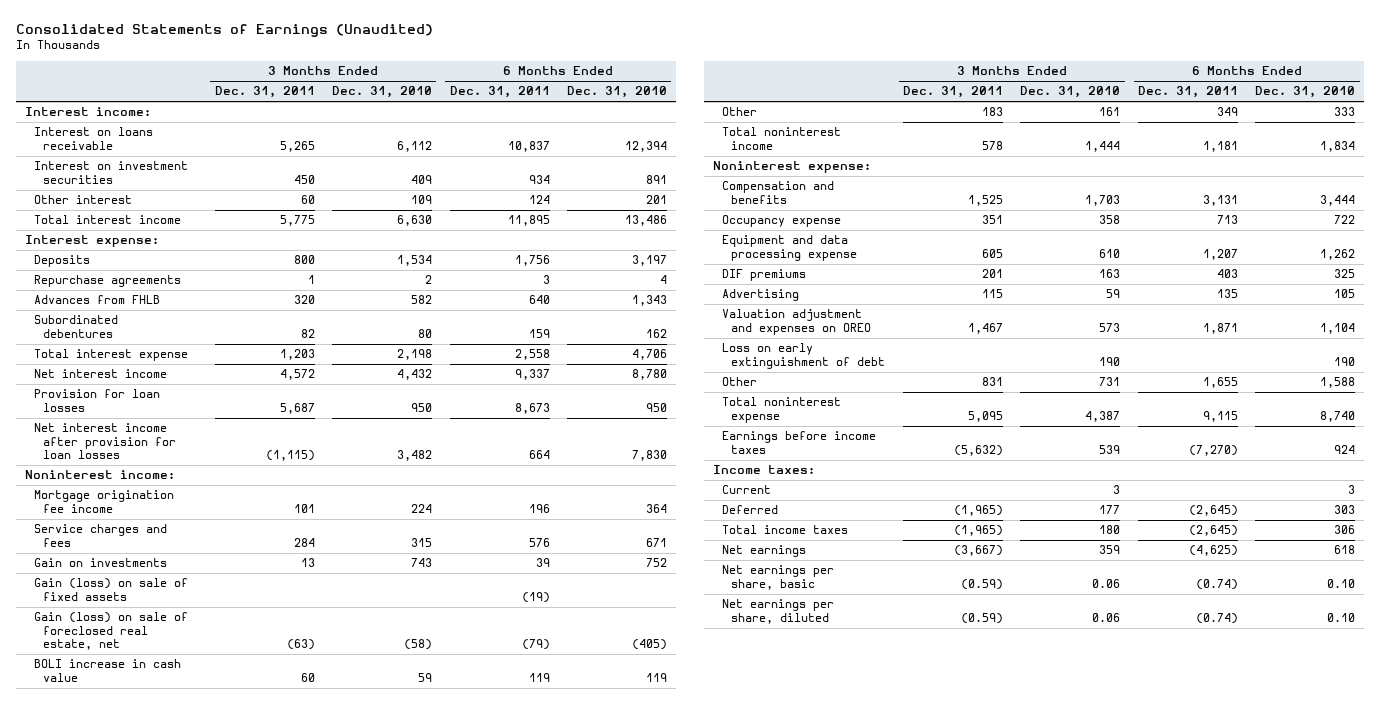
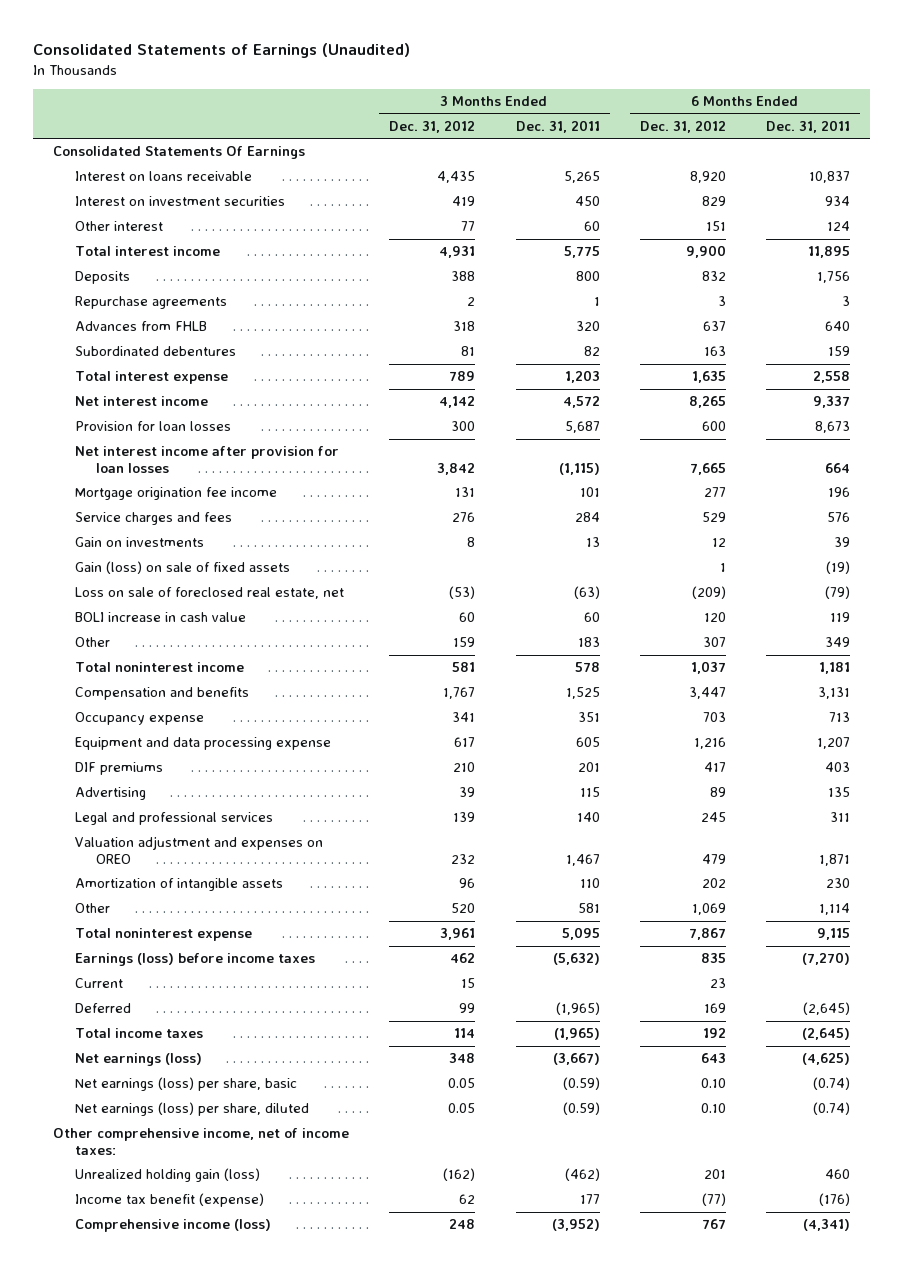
- | 3 Months Ended Dec. 31, 2011 | 3 Months Ended Dec. 31, 2010 | 6 Months Ended Dec. 31, 2011 | 6 Months Ended Dec. 31, 2010
+ | 3 Months Ended Dec. 31, 2012 | 3 Months Ended Dec. 31, 2011 | 6 Months Ended Dec. 31, 2012 | 6 Months Ended Dec. 31, 2011
- Interest income:
+ Consolidated Statements Of Earnings
- Interest expense:
- Noninterest income:
- Gain (loss) on sale of foreclosed real estate, net | (63) | (58) | (79) | (405)
+ Loss on sale of foreclosed real estate, net | (53) | (63) | (209) | (79)
- Noninterest expense:
+ Legal and professional services | 139 | 140 | 245 | 311
- Loss on early extinguishment of debt | | 190 | | 190
- Other | 831 | 731 | 1,655 | 1,588
+ Amortization of intangible assets | 96 | 110 | 202 | 230
+ Other | 520 | 581 | 1,069 | 1,114
- Earnings before income taxes | (5,632) | 539 | (7,270) | 924
- Income taxes:
+ Earnings (loss) before income taxes | 462 | (5,632) | 835 | (7,270)
- Net earnings | (3,667) | 359 | (4,625) | 618
- Net earnings per share, basic | (0.59) | 0.06 | (0.74) | 0.10
- Net earnings per share, diluted | (0.59) | 0.06 | (0.74) | 0.10
+ Net earnings (loss) | 348 | (3,667) | 643 | (4,625)
+ Net earnings (loss) per share, basic | 0.05 | (0.59) | 0.10 | (0.74)
+ Net earnings (loss) per share, diluted | 0.05 | (0.59) | 0.10 | (0.74)
+ Other comprehensive income, net of income taxes:
+ Unrealized holding gain (loss) | (162) | (462) | 201 | 460
+ Income tax benefit (expense) | 62 | 177 | (77) | (176)
+ Comprehensive income (loss) | 248 | (3,952) | 767 | (4,341)

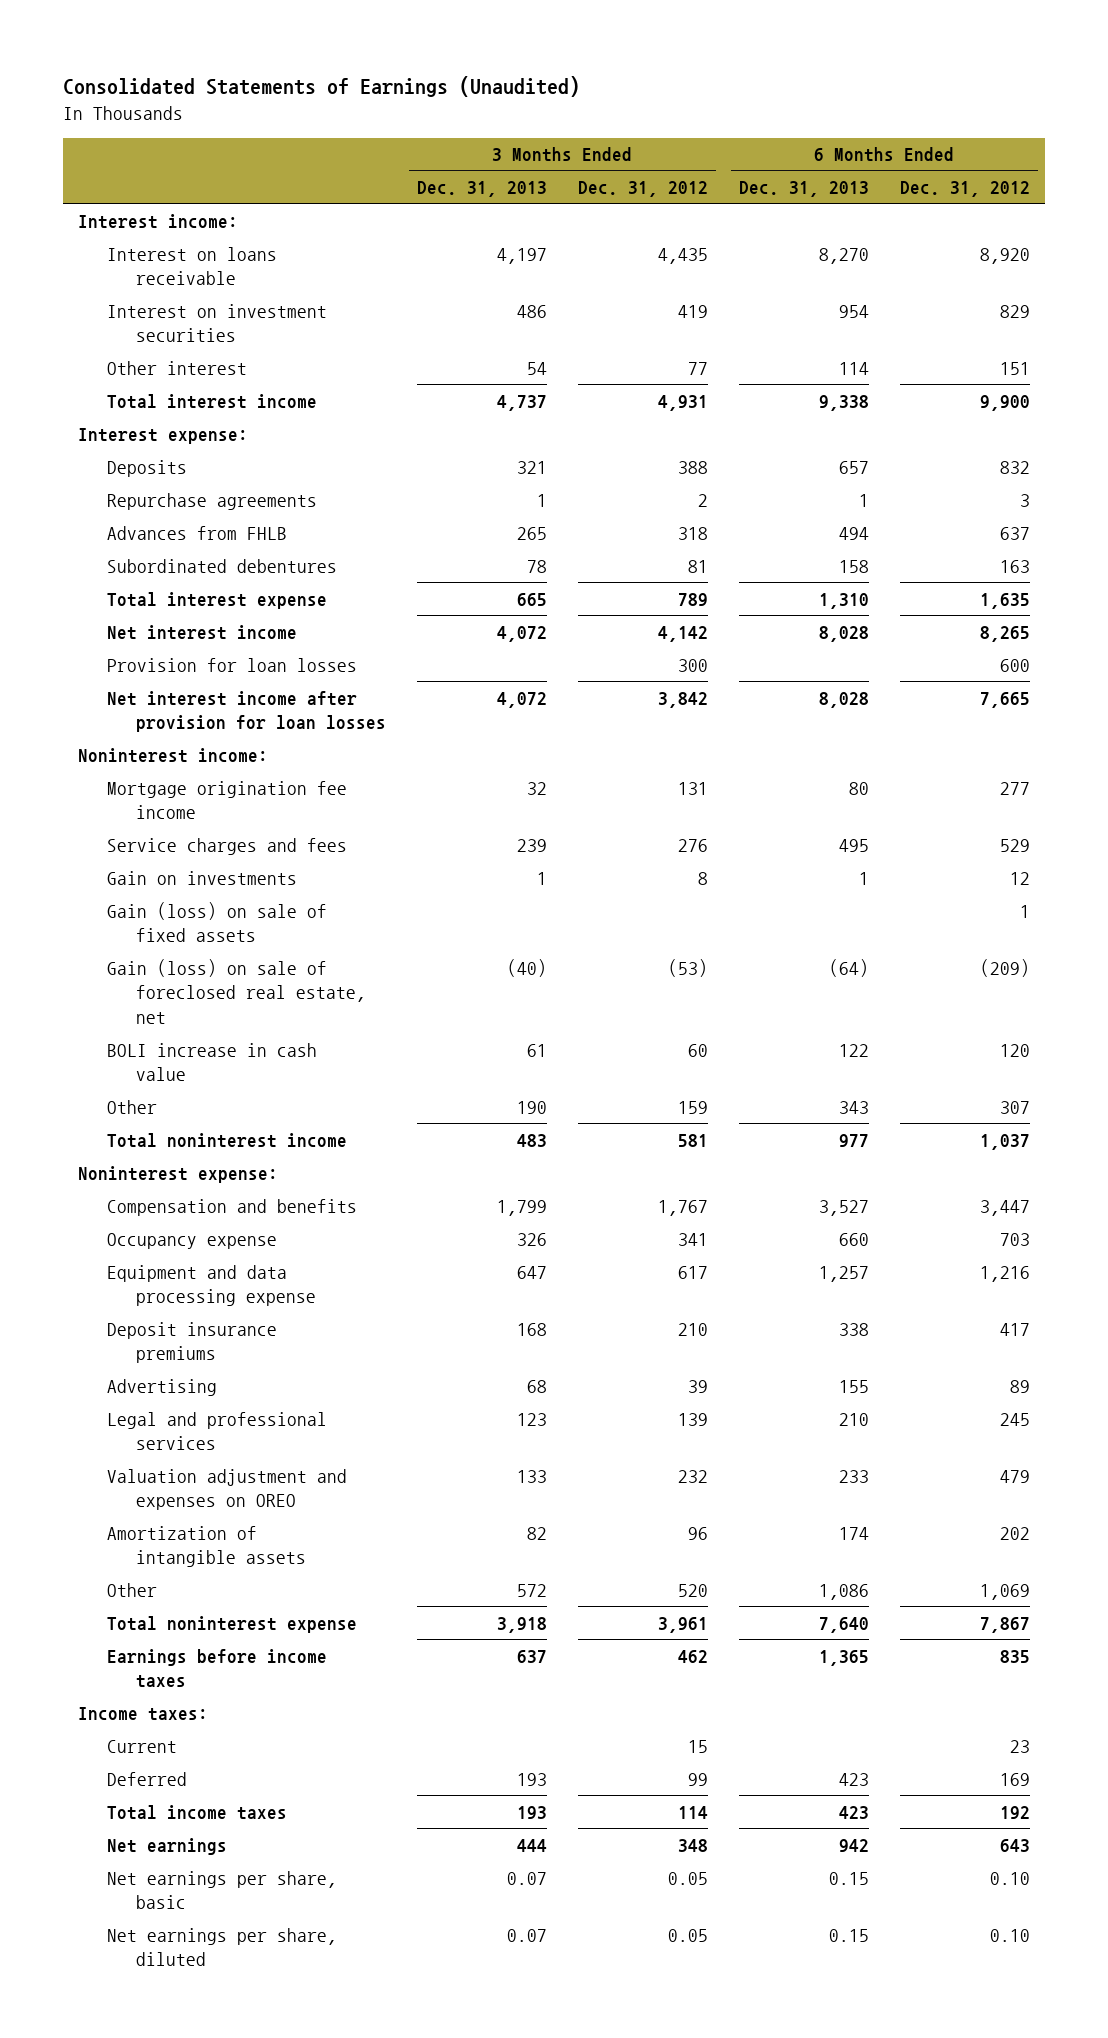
- | 3 Months Ended Dec. 31, 2012 | 3 Months Ended Dec. 31, 2011 | 6 Months Ended Dec. 31, 2012 | 6 Months Ended Dec. 31, 2011
+ | 3 Months Ended Dec. 31, 2013 | 3 Months Ended Dec. 31, 2012 | 6 Months Ended Dec. 31, 2013 | 6 Months Ended Dec. 31, 2012
- Consolidated Statements Of Earnings
+ Interest income:
+ Interest expense:
+ Noninterest income:
- Loss on sale of foreclosed real estate, net | (53) | (63) | (209) | (79)
+ Gain (loss) on sale of foreclosed real estate, net | (40) | (53) | (64) | (209)
+ Noninterest expense:
- DIF premiums | 210 | 201 | 417 | 403
+ Deposit insurance premiums | 168 | 210 | 338 | 417
- Earnings (loss) before income taxes | 462 | (5,632) | 835 | (7,270)
+ Earnings before income taxes | 637 | 462 | 1,365 | 835
+ Income taxes:
- Net earnings (loss) | 348 | (3,667) | 643 | (4,625)
- Net earnings (loss) per share, basic | 0.05 | (0.59) | 0.10 | (0.74)
- Net earnings (loss) per share, diluted | 0.05 | (0.59) | 0.10 | (0.74)
- Other comprehensive income, net of income taxes:
- Unrealized holding gain (loss) | (162) | (462) | 201 | 460
- Income tax benefit (expense) | 62 | 177 | (77) | (176)
- Comprehensive income (loss) | 248 | (3,952) | 767 | (4,341)
+ Net earnings | 444 | 348 | 942 | 643
+ Net earnings per share, basic | 0.07 | 0.05 | 0.15 | 0.10
+ Net earnings per share, diluted | 0.07 | 0.05 | 0.15 | 0.10

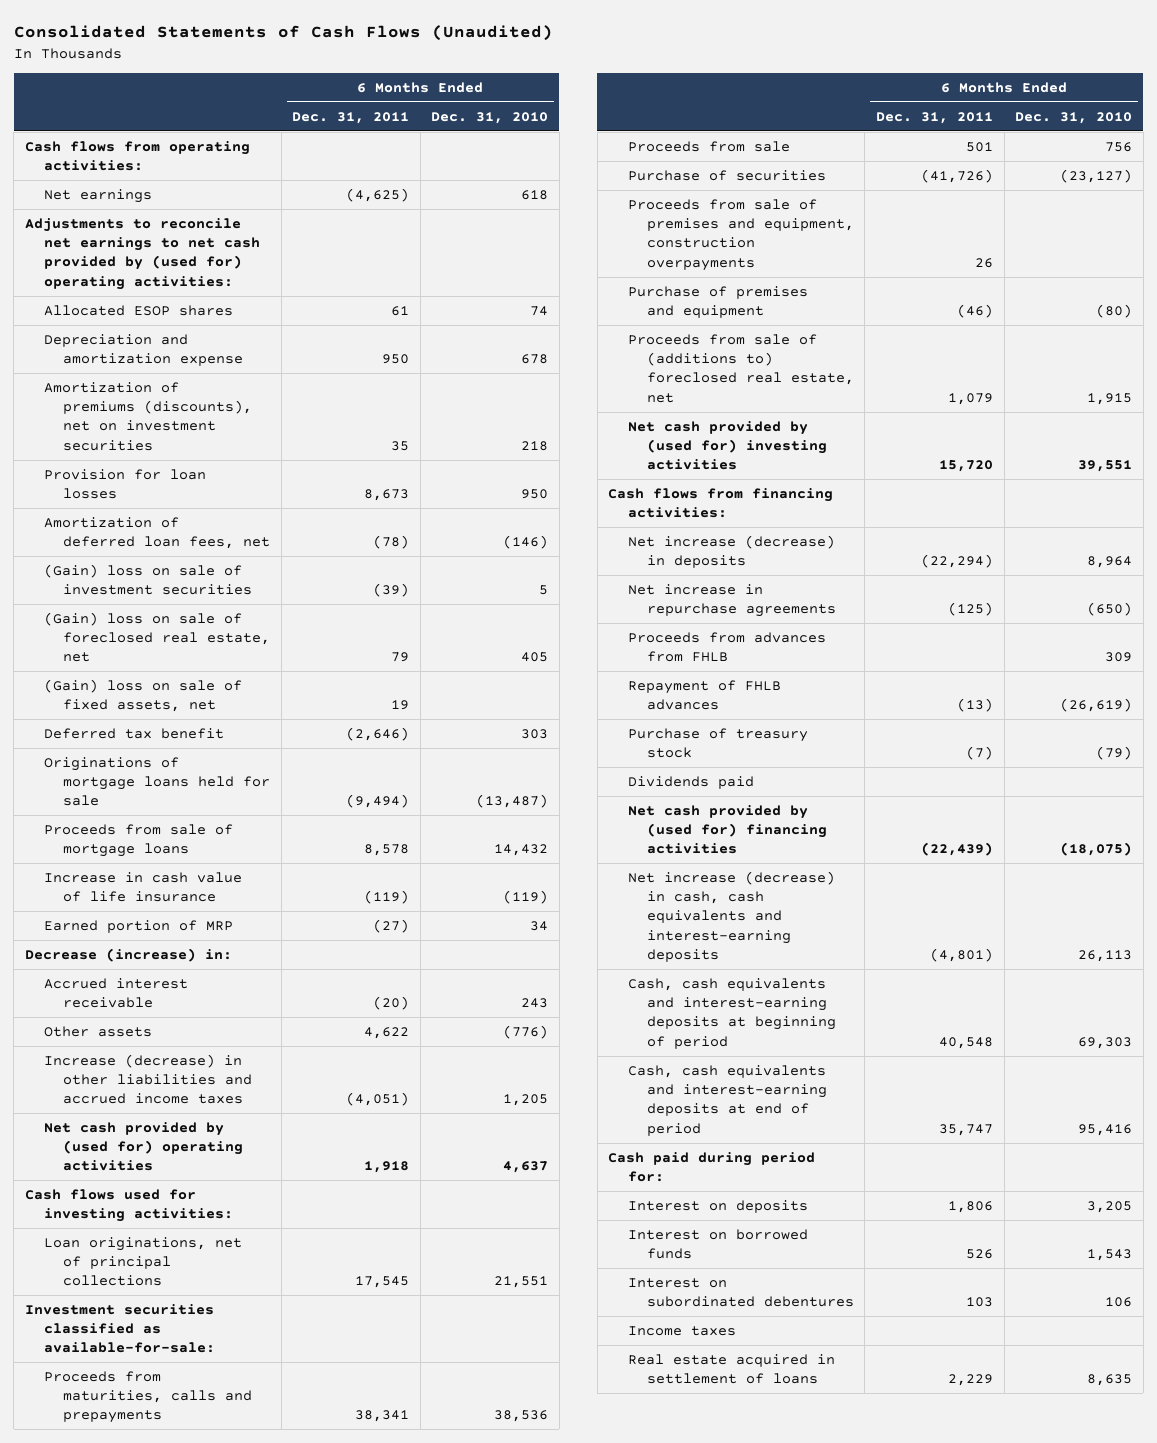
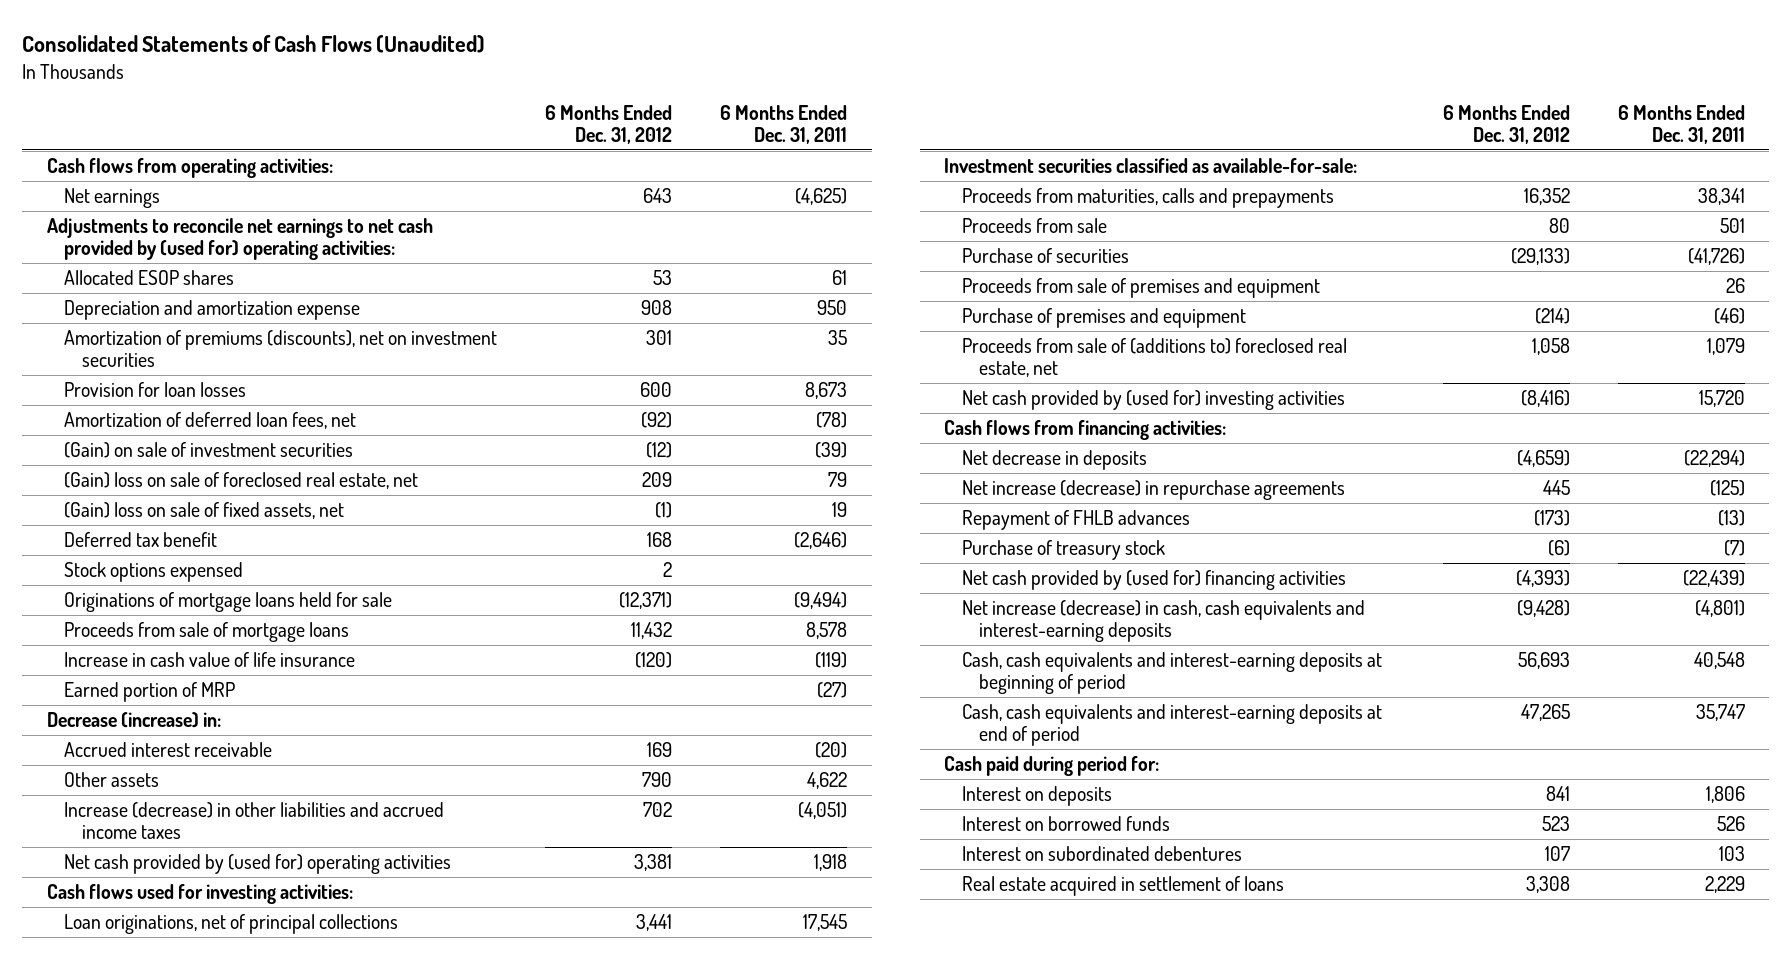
- | 6 Months Ended Dec. 31, 2011 | 6 Months Ended Dec. 31, 2010
+ | 6 Months Ended Dec. 31, 2012 | 6 Months Ended Dec. 31, 2011
- (Gain) loss on sale of investment securities | (39) | 5
+ (Gain) on sale of investment securities | (12) | (39)
+ Stock options expensed | 2 |
- Proceeds from sale of premises and equipment, construction overpayments | 26 |
+ Proceeds from sale of premises and equipment | | 26
- Net increase (decrease) in deposits | (22,294) | 8,964
- Net increase in repurchase agreements | (125) | (650)
- Proceeds from advances from FHLB | | 309
+ Net decrease in deposits | (4,659) | (22,294)
+ Net increase (decrease) in repurchase agreements | 445 | (125)
- Dividends paid
- Income taxes

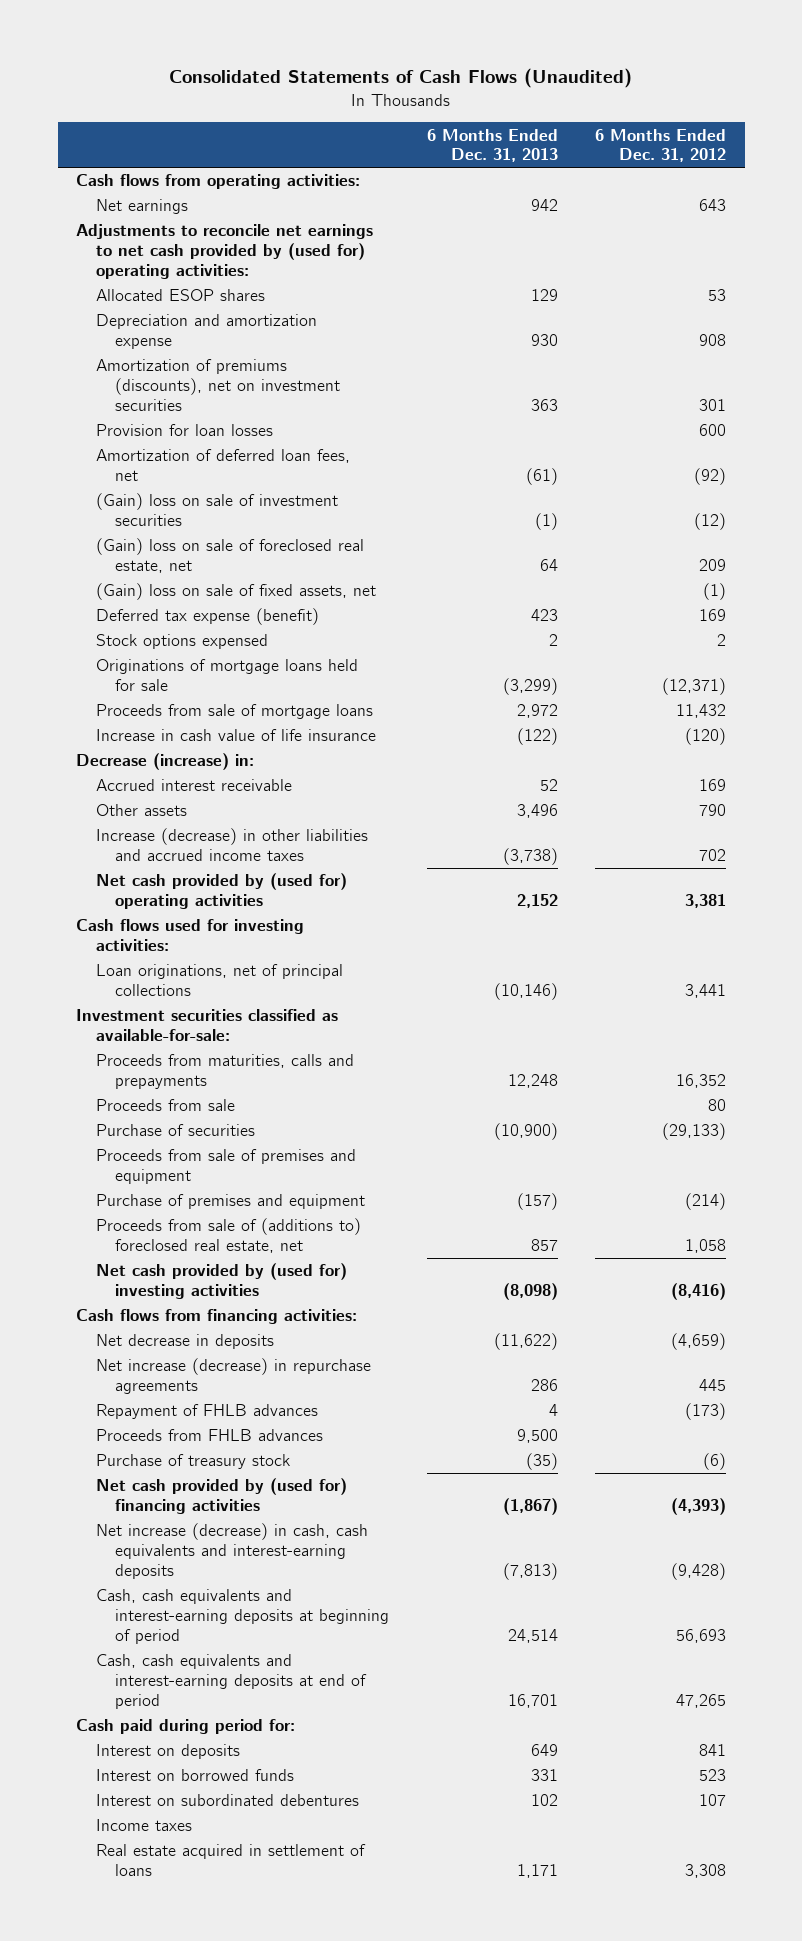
- | 6 Months Ended Dec. 31, 2012 | 6 Months Ended Dec. 31, 2011
+ | 6 Months Ended Dec. 31, 2013 | 6 Months Ended Dec. 31, 2012
- (Gain) on sale of investment securities | (12) | (39)
+ (Gain) loss on sale of investment securities | (1) | (12)
- Deferred tax benefit | 168 | (2,646)
+ Deferred tax expense (benefit) | 423 | 169
- Earned portion of MRP | | (27)
+ Proceeds from FHLB advances | 9,500 |
+ Income taxes

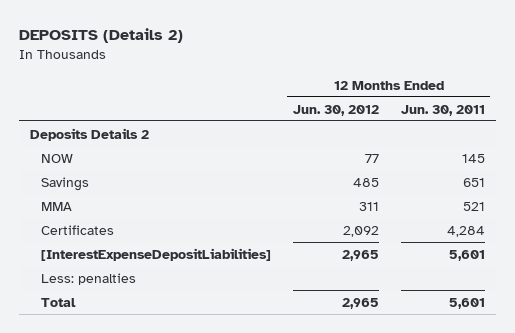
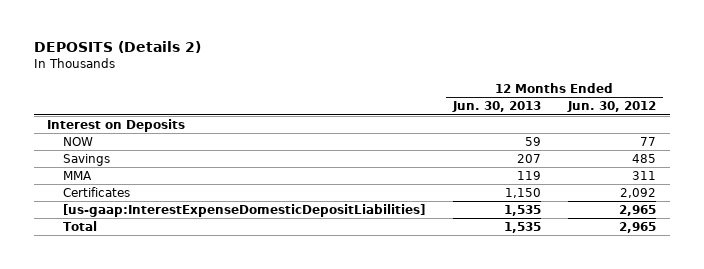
- | 12 Months Ended Jun. 30, 2012 | 12 Months Ended Jun. 30, 2011
+ | 12 Months Ended Jun. 30, 2013 | 12 Months Ended Jun. 30, 2012
- Deposits Details 2
+ Interest on Deposits
- [InterestExpenseDepositLiabilities] | 2,965 | 5,601
- Less: penalties
+ [us-gaap:InterestExpenseDomesticDepositLiabilities] | 1,535 | 2,965

